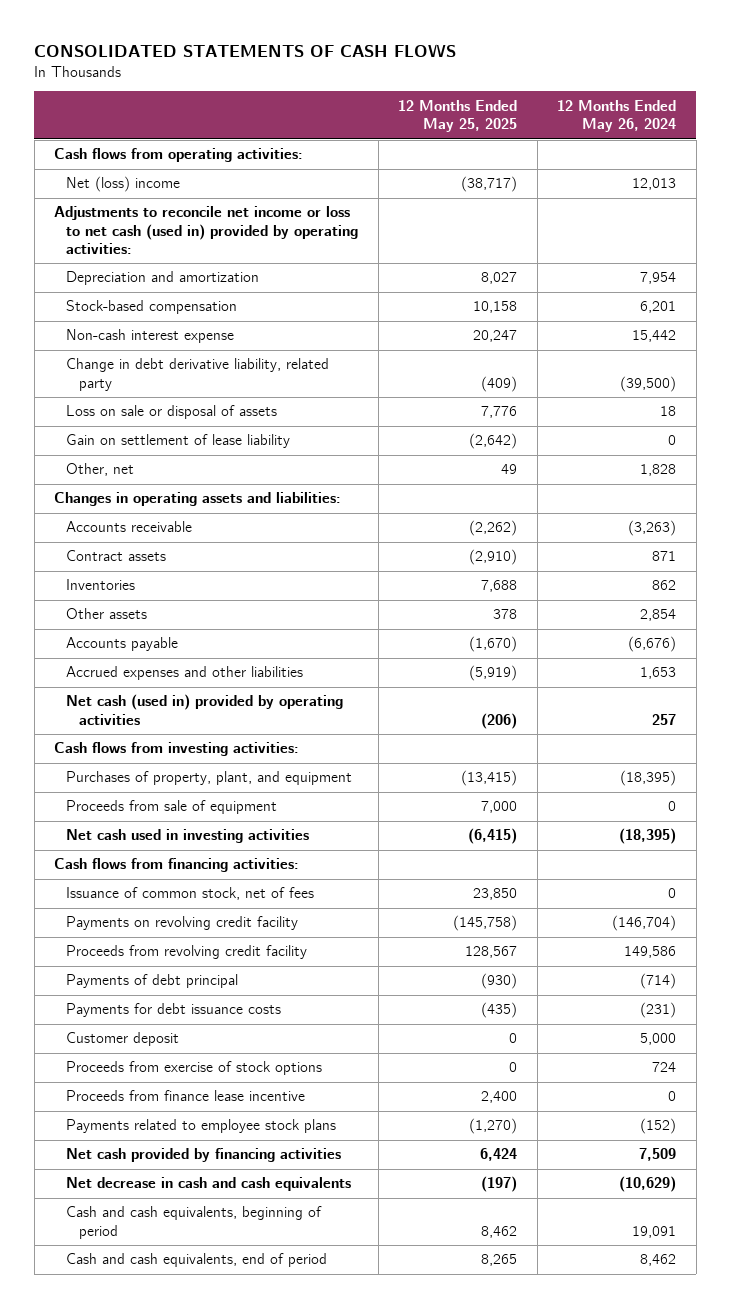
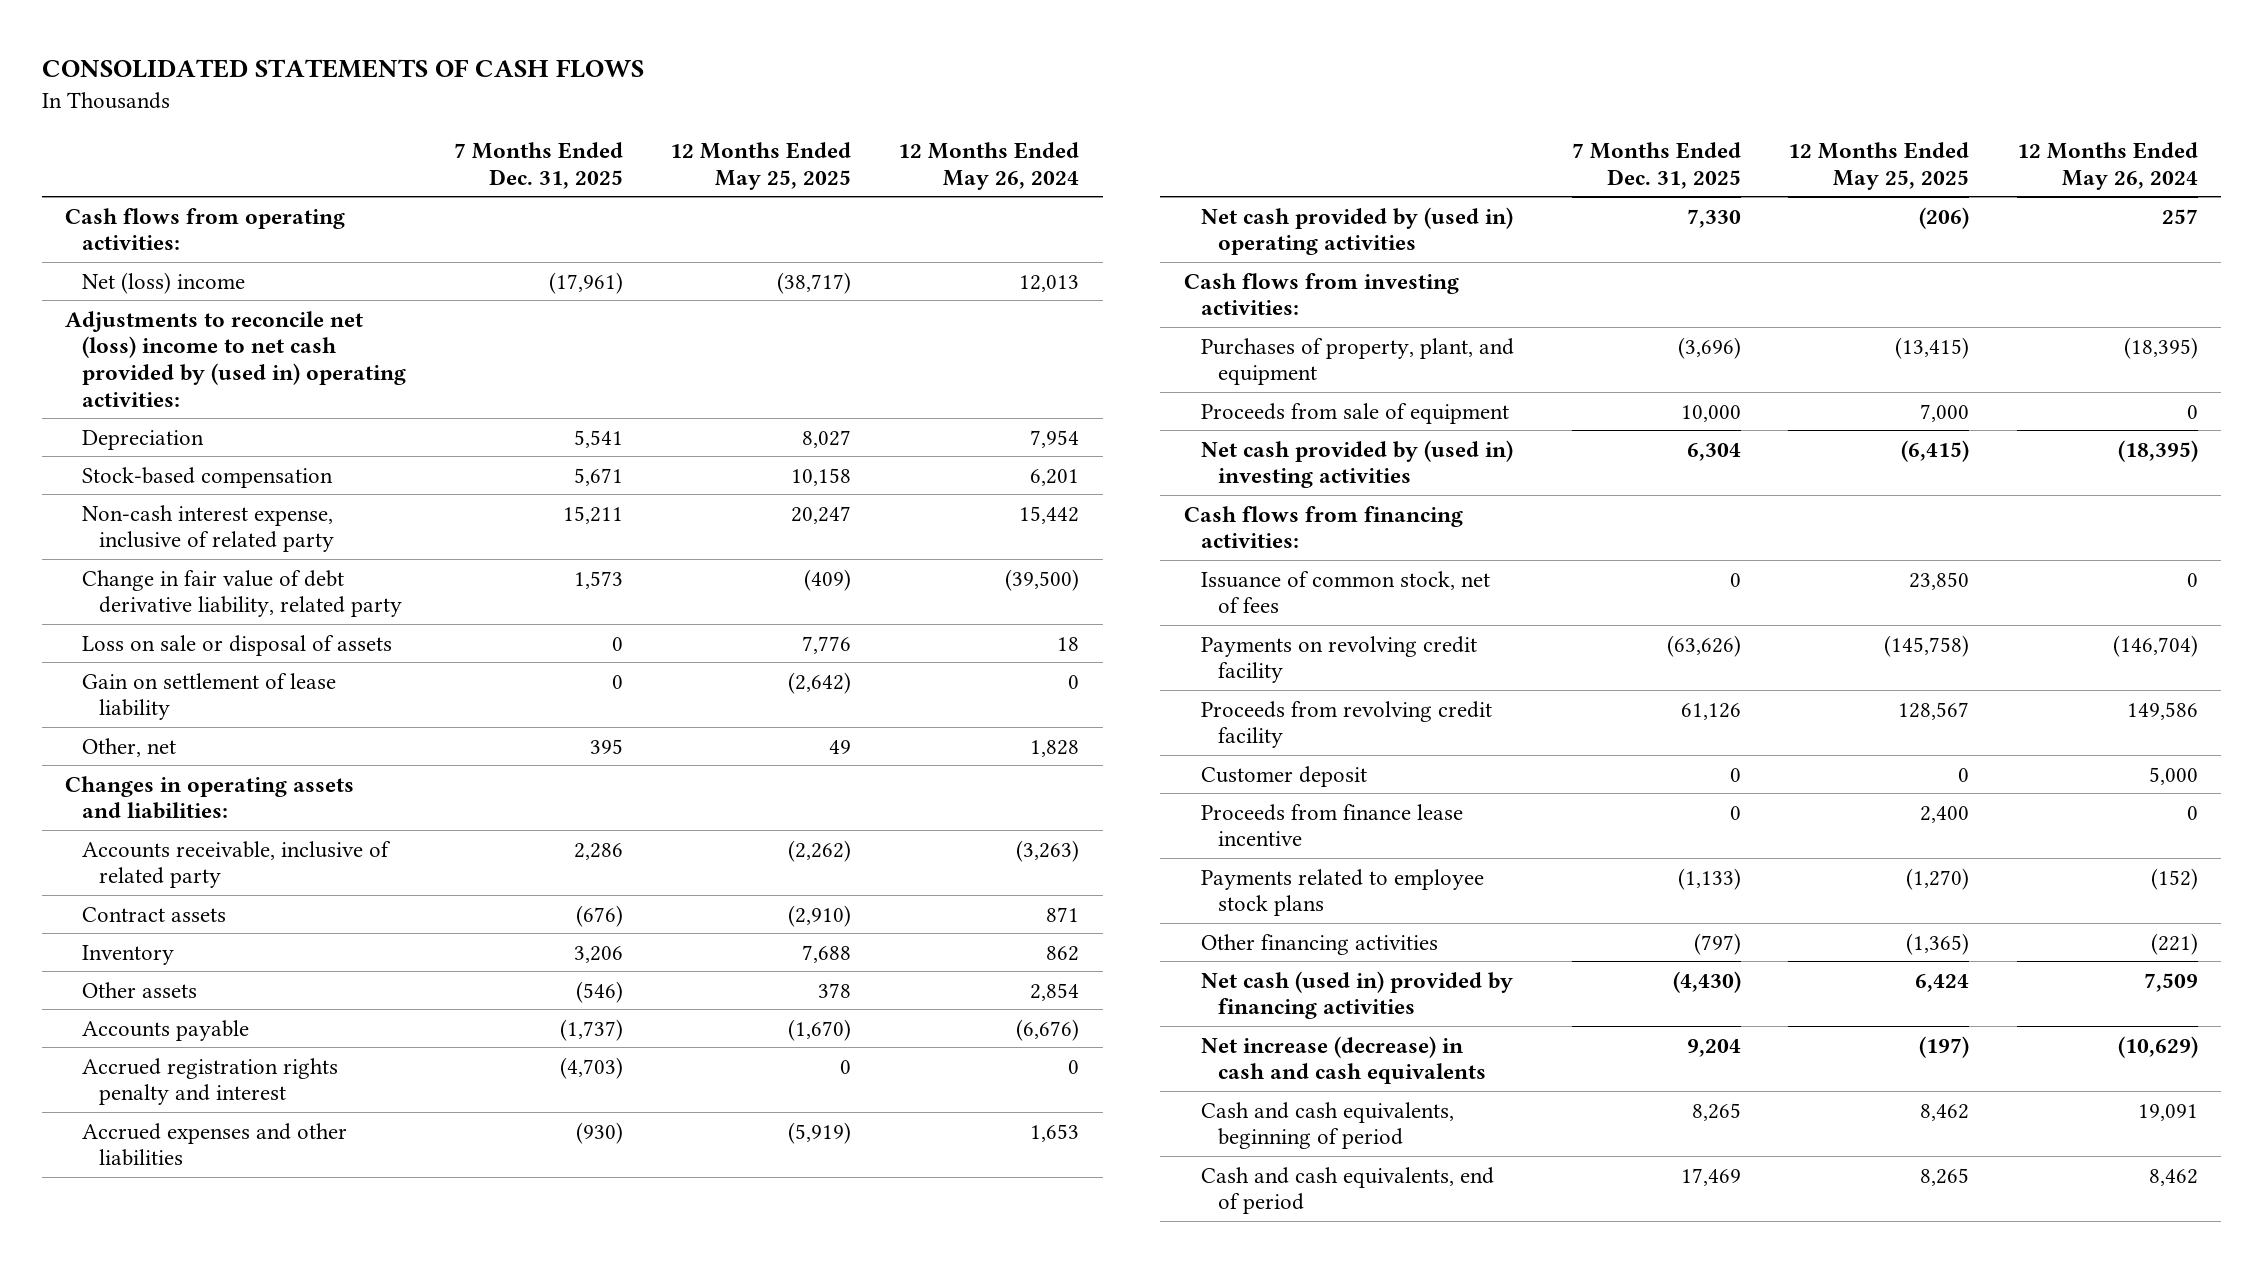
- | 12 Months Ended May 25, 2025 | 12 Months Ended May 26, 2024
+ | 7 Months Ended Dec. 31, 2025 | 12 Months Ended May 25, 2025 | 12 Months Ended May 26, 2024
- Adjustments to reconcile net income or loss to net cash (used in) provided by operating activities:
- Depreciation and amortization | 8,027 | 7,954
+ Adjustments to reconcile net (loss) income to net cash provided by (used in) operating activities:
+ Depreciation | 5,541 | 8,027 | 7,954
- Non-cash interest expense | 20,247 | 15,442
- Change in debt derivative liability, related party | (409) | (39,500)
+ Non-cash interest expense, inclusive of related party | 15,211 | 20,247 | 15,442
+ Change in fair value of debt derivative liability, related party | 1,573 | (409) | (39,500)
- Accounts receivable | (2,262) | (3,263)
+ Accounts receivable, inclusive of related party | 2,286 | (2,262) | (3,263)
- Inventories | 7,688 | 862
+ Inventory | 3,206 | 7,688 | 862
+ Accrued registration rights penalty and interest | (4,703) | 0 | 0
- Net cash (used in) provided by operating activities | (206) | 257
+ Net cash provided by (used in) operating activities | 7,330 | (206) | 257
- Net cash used in investing activities | (6,415) | (18,395)
+ Net cash provided by (used in) investing activities | 6,304 | (6,415) | (18,395)
- Payments of debt principal | (930) | (714)
- Payments for debt issuance costs | (435) | (231)
- Proceeds from exercise of stock options | 0 | 724
- Net cash provided by financing activities | 6,424 | 7,509
- Net decrease in cash and cash equivalents | (197) | (10,629)
+ Other financing activities | (797) | (1,365) | (221)
+ Net cash (used in) provided by financing activities | (4,430) | 6,424 | 7,509
+ Net increase (decrease) in cash and cash equivalents | 9,204 | (197) | (10,629)

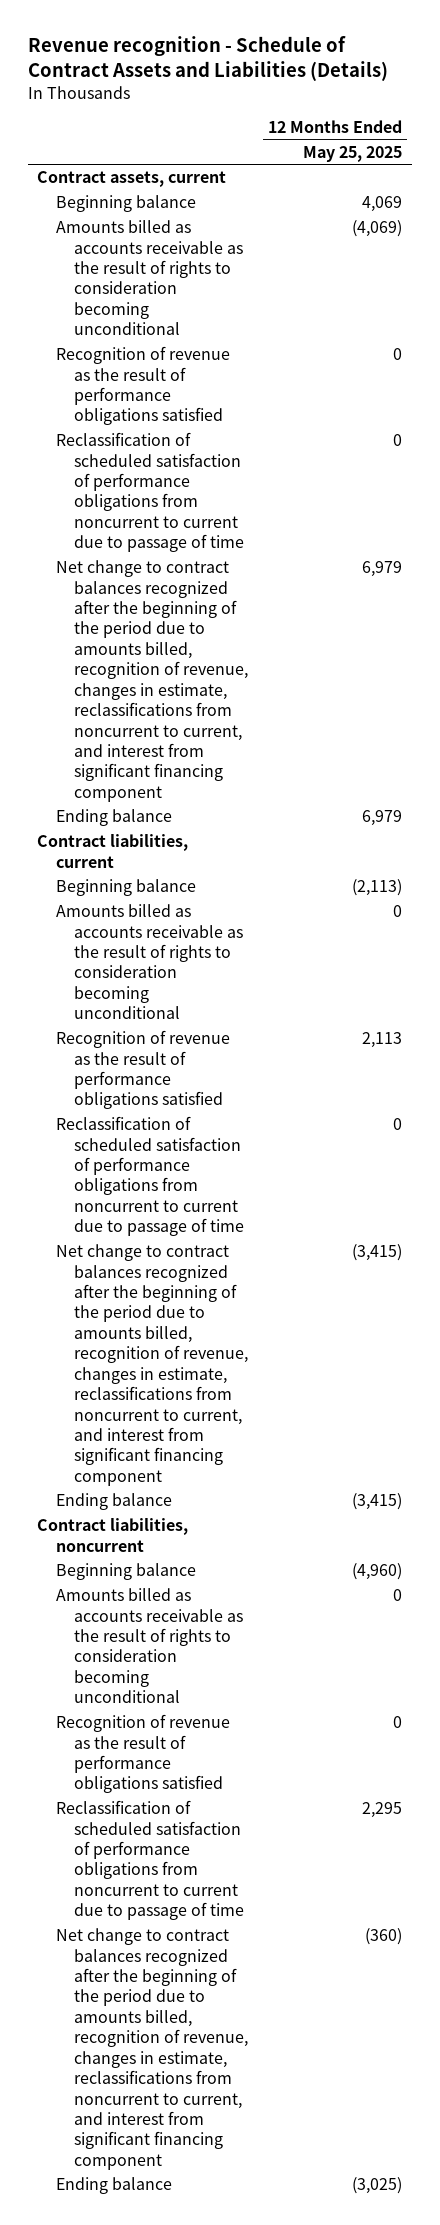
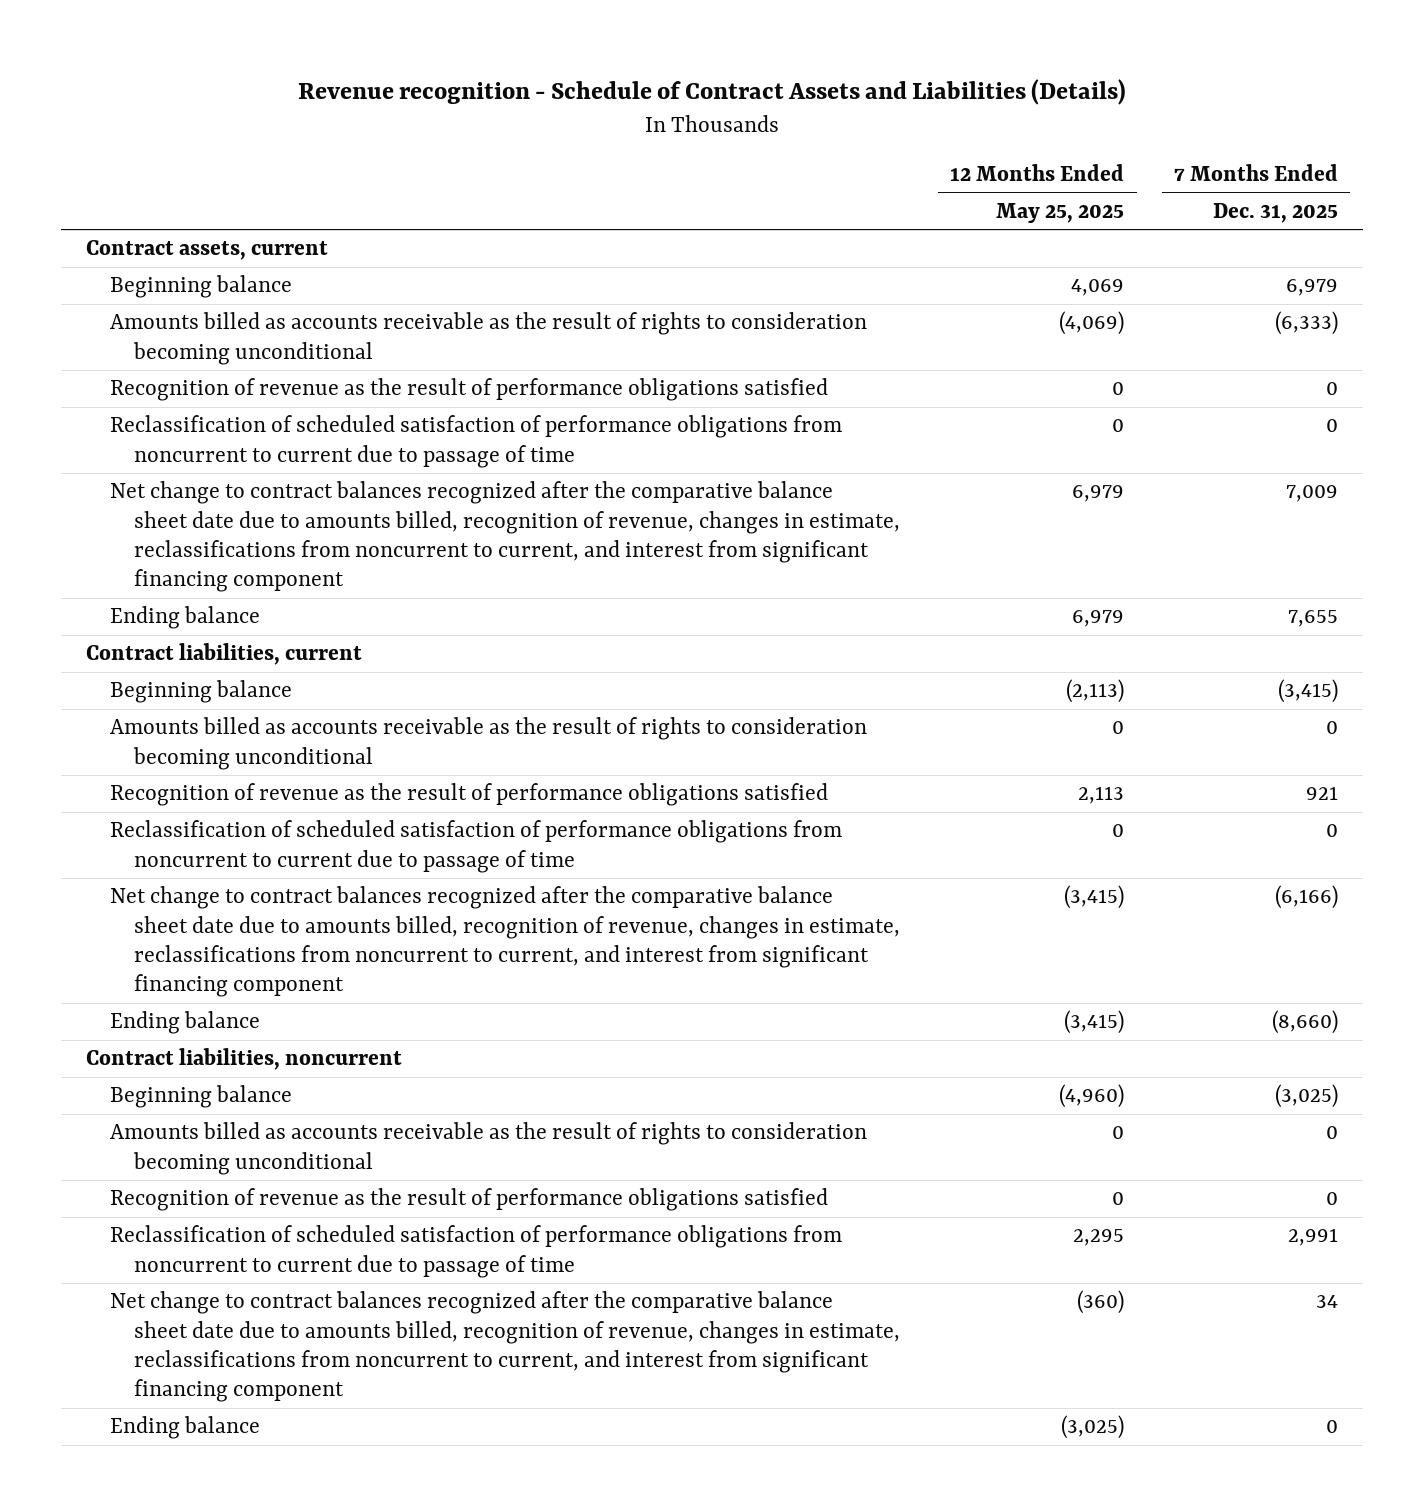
- | 12 Months Ended May 25, 2025
+ | 12 Months Ended May 25, 2025 | 7 Months Ended Dec. 31, 2025
- Net change to contract balances recognized after the beginning of the period due to amounts billed, recognition of revenue, changes in estimate, reclassifications from noncurrent to current, and interest from significant financing component | 6,979
+ Net change to contract balances recognized after the comparative balance sheet date due to amounts billed, recognition of revenue, changes in estimate, reclassifications from noncurrent to current, and interest from significant financing component | 6,979 | 7,009
- Net change to contract balances recognized after the beginning of the period due to amounts billed, recognition of revenue, changes in estimate, reclassifications from noncurrent to current, and interest from significant financing component | (3,415)
+ Net change to contract balances recognized after the comparative balance sheet date due to amounts billed, recognition of revenue, changes in estimate, reclassifications from noncurrent to current, and interest from significant financing component | (3,415) | (6,166)
- Net change to contract balances recognized after the beginning of the period due to amounts billed, recognition of revenue, changes in estimate, reclassifications from noncurrent to current, and interest from significant financing component | (360)
+ Net change to contract balances recognized after the comparative balance sheet date due to amounts billed, recognition of revenue, changes in estimate, reclassifications from noncurrent to current, and interest from significant financing component | (360) | 34

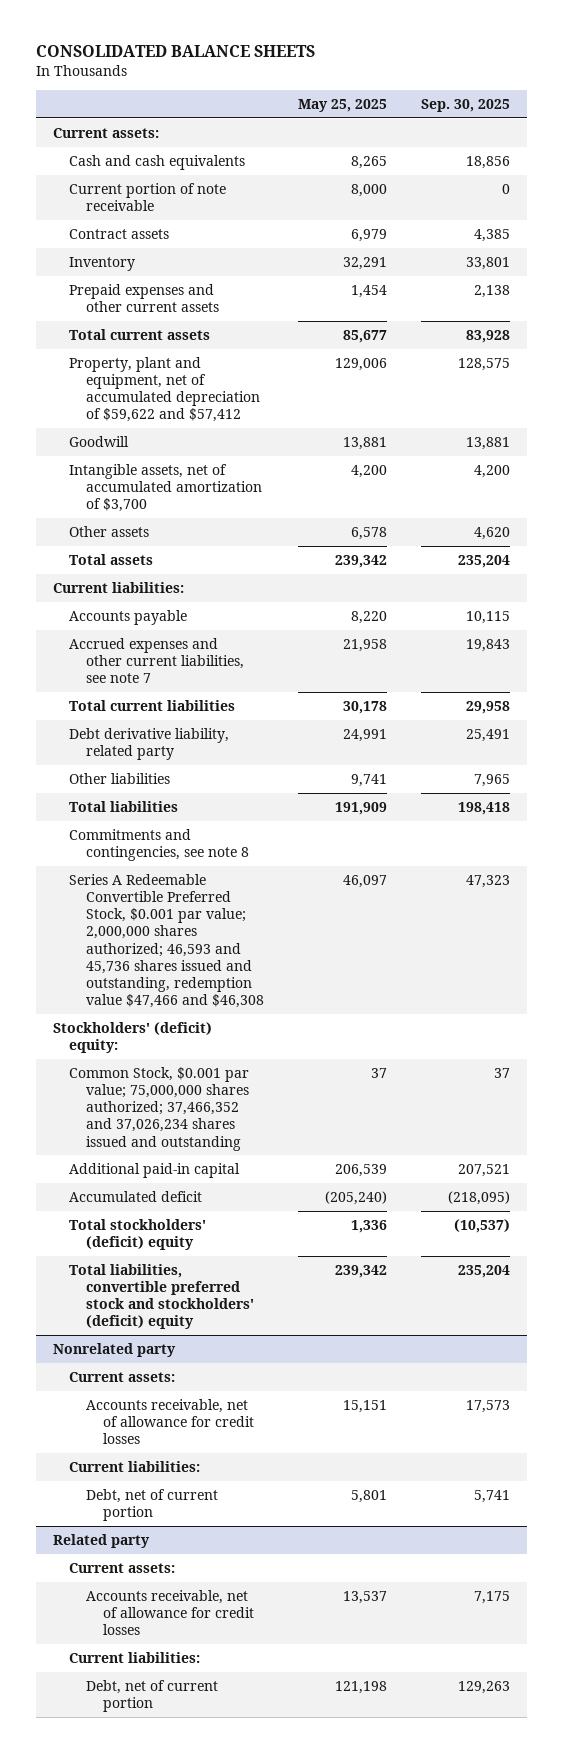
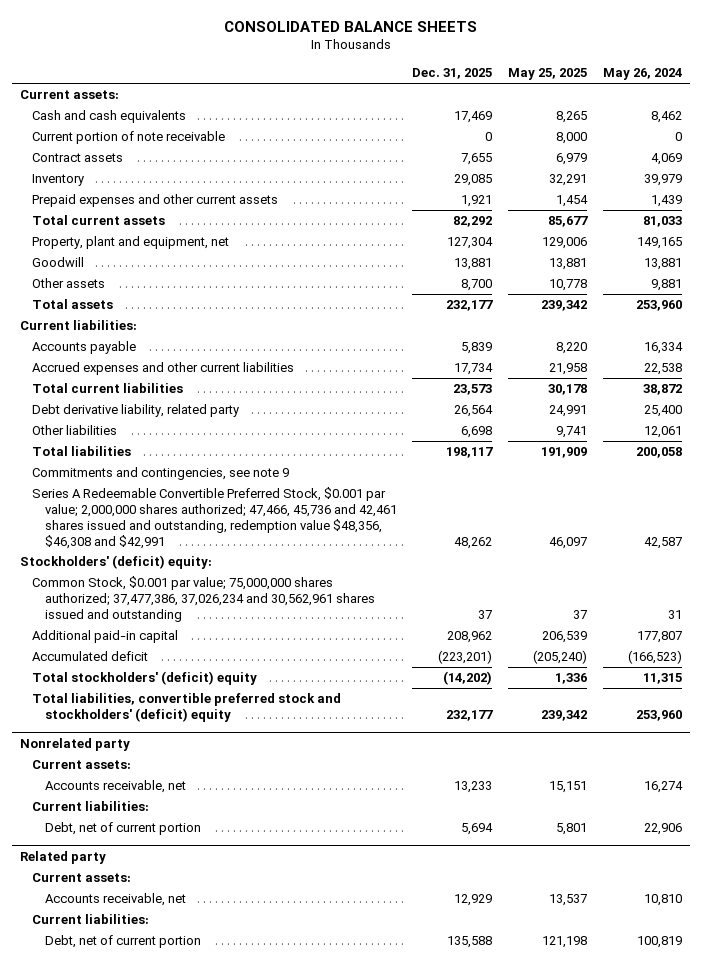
- | May 25, 2025 | Sep. 30, 2025
+ | Dec. 31, 2025 | May 25, 2025 | May 26, 2024
- Property, plant and equipment, net of accumulated depreciation of $59,622 and $57,412 | 129,006 | 128,575
+ Property, plant and equipment, net | 127,304 | 129,006 | 149,165
- Intangible assets, net of accumulated amortization of $3,700 | 4,200 | 4,200
- Other assets | 6,578 | 4,620
+ Other assets | 8,700 | 10,778 | 9,881
- Accrued expenses and other current liabilities, see note 7 | 21,958 | 19,843
+ Accrued expenses and other current liabilities | 17,734 | 21,958 | 22,538
- Commitments and contingencies, see note 8
- Series A Redeemable Convertible Preferred Stock, $0.001 par value; 2,000,000 shares authorized; 46,593 and 45,736 shares issued and outstanding, redemption value $47,466 and $46,308 | 46,097 | 47,323
+ Commitments and contingencies, see note 9
+ Series A Redeemable Convertible Preferred Stock, $0.001 par value; 2,000,000 shares authorized; 47,466, 45,736 and 42,461 shares issued and outstanding, redemption value $48,356, $46,308 and $42,991 | 48,262 | 46,097 | 42,587
- Common Stock, $0.001 par value; 75,000,000 shares authorized; 37,466,352 and 37,026,234 shares issued and outstanding | 37 | 37
+ Common Stock, $0.001 par value; 75,000,000 shares authorized; 37,477,386, 37,026,234 and 30,562,961 shares issued and outstanding | 37 | 37 | 31
@ Nonrelated party
- Accounts receivable, net of allowance for credit losses | 15,151 | 17,573
+ Accounts receivable, net | 13,233 | 15,151 | 16,274
@ Related party
- Accounts receivable, net of allowance for credit losses | 13,537 | 7,175
+ Accounts receivable, net | 12,929 | 13,537 | 10,810

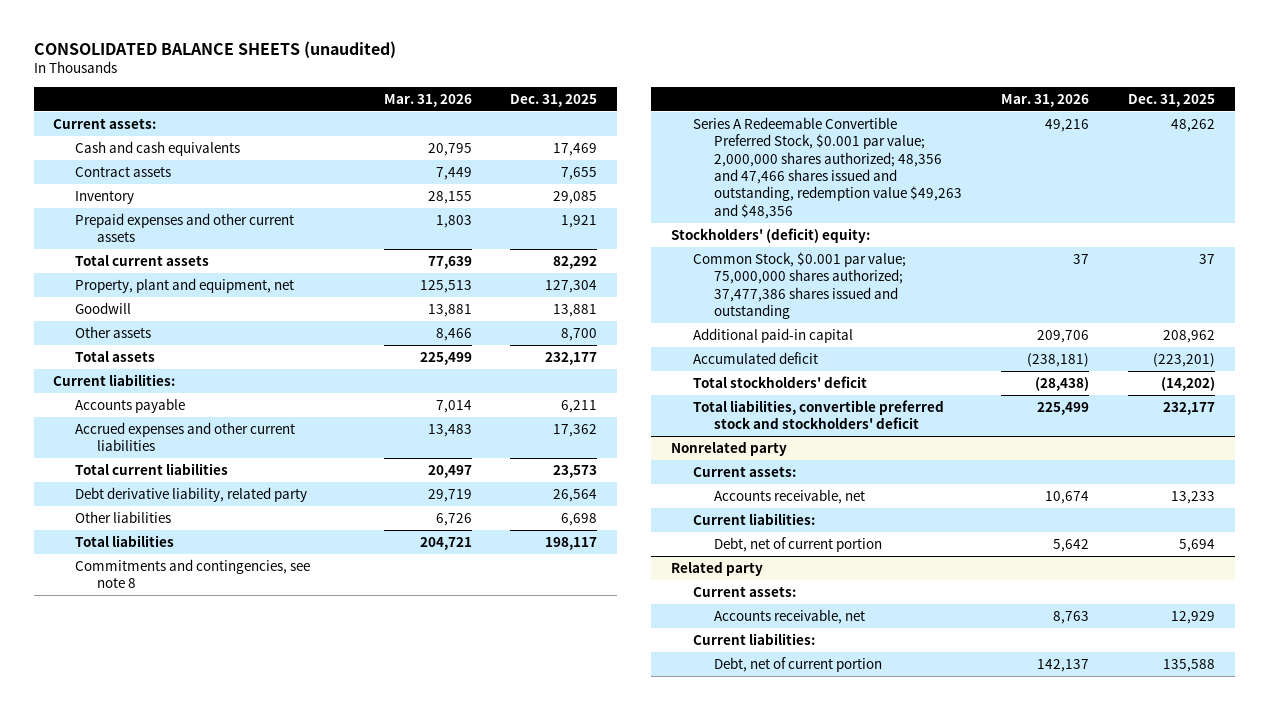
- CONSOLIDATED BALANCE SHEETS
+ CONSOLIDATED BALANCE SHEETS (unaudited)
- | Dec. 31, 2025 | May 25, 2025 | May 26, 2024
+ | Mar. 31, 2026 | Dec. 31, 2025
- Current portion of note receivable | 0 | 8,000 | 0
- Accounts payable | 5,839 | 8,220 | 16,334
- Accrued expenses and other current liabilities | 17,734 | 21,958 | 22,538
+ Accounts payable | 7,014 | 6,211
+ Accrued expenses and other current liabilities | 13,483 | 17,362
- Commitments and contingencies, see note 9
- Series A Redeemable Convertible Preferred Stock, $0.001 par value; 2,000,000 shares authorized; 47,466, 45,736 and 42,461 shares issued and outstanding, redemption value $48,356, $46,308 and $42,991 | 48,262 | 46,097 | 42,587
+ Commitments and contingencies, see note 8
+ Series A Redeemable Convertible Preferred Stock, $0.001 par value; 2,000,000 shares authorized; 48,356 and 47,466 shares issued and outstanding, redemption value $49,263 and $48,356 | 49,216 | 48,262
- Common Stock, $0.001 par value; 75,000,000 shares authorized; 37,477,386, 37,026,234 and 30,562,961 shares issued and outstanding | 37 | 37 | 31
+ Common Stock, $0.001 par value; 75,000,000 shares authorized; 37,477,386 shares issued and outstanding | 37 | 37
- Total stockholders' (deficit) equity | (14,202) | 1,336 | 11,315
- Total liabilities, convertible preferred stock and stockholders' (deficit) equity | 232,177 | 239,342 | 253,960
+ Total stockholders' deficit | (28,438) | (14,202)
+ Total liabilities, convertible preferred stock and stockholders' deficit | 225,499 | 232,177

